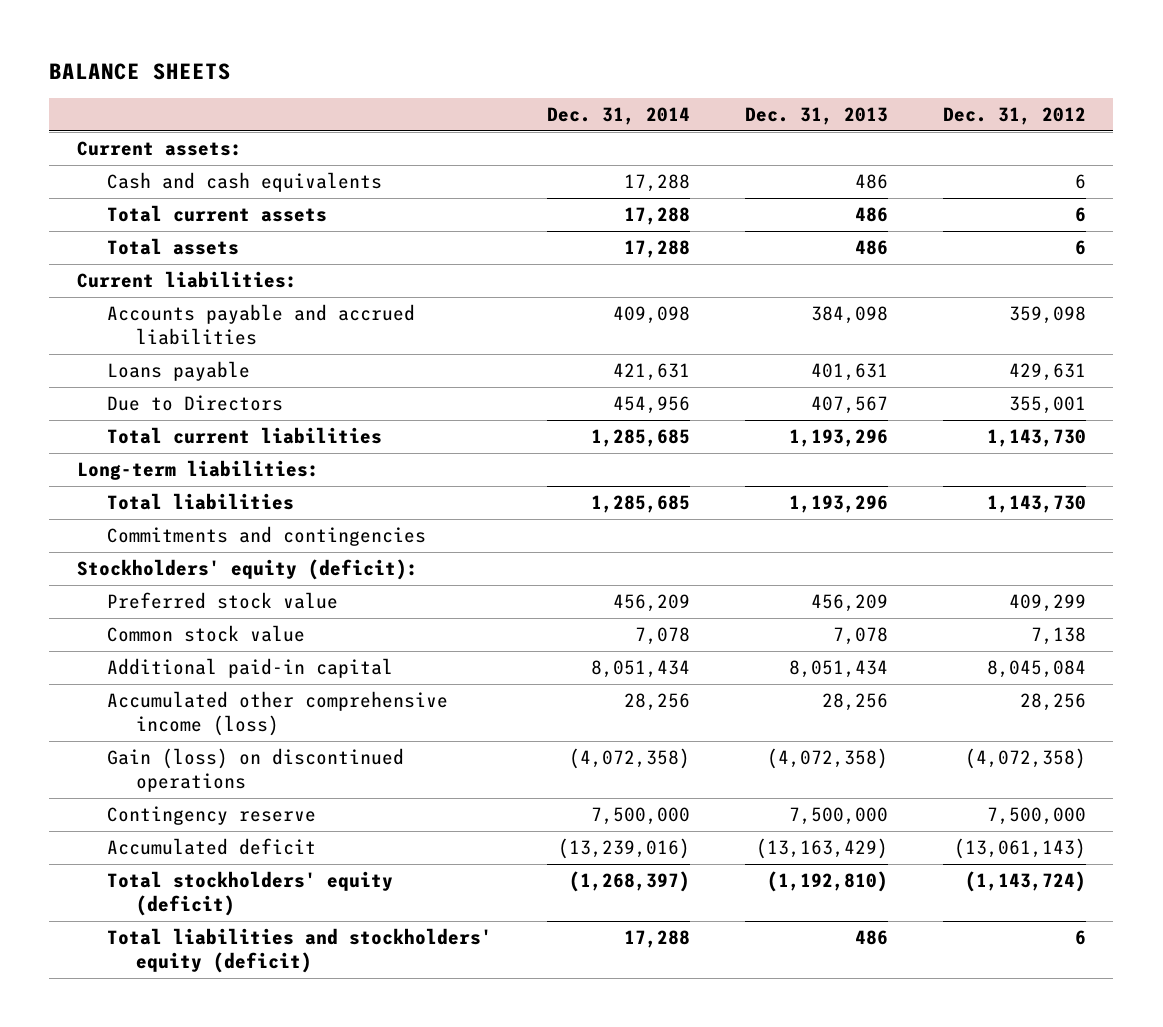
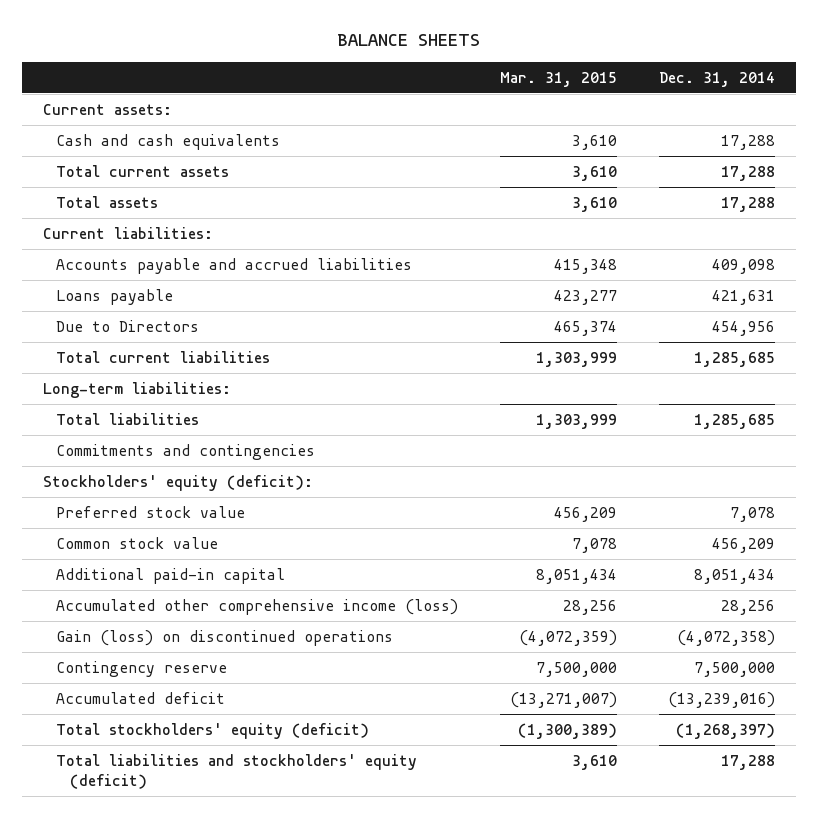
- | Dec. 31, 2014 | Dec. 31, 2013 | Dec. 31, 2012
+ | Mar. 31, 2015 | Dec. 31, 2014
- Preferred stock value | 456,209 | 456,209 | 409,299
- Common stock value | 7,078 | 7,078 | 7,138
+ Preferred stock value | 456,209 | 7,078
+ Common stock value | 7,078 | 456,209

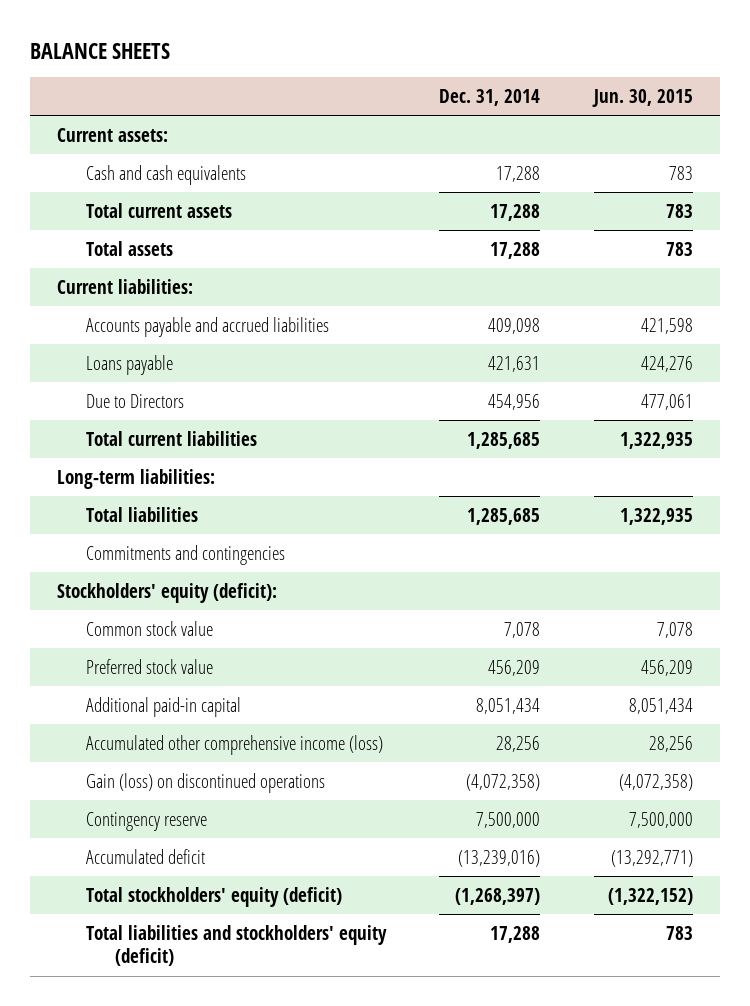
- | Mar. 31, 2015 | Dec. 31, 2014
+ | Dec. 31, 2014 | Jun. 30, 2015
- Preferred stock value | 456,209 | 7,078
- Common stock value | 7,078 | 456,209
+ Common stock value | 7,078 | 7,078
+ Preferred stock value | 456,209 | 456,209

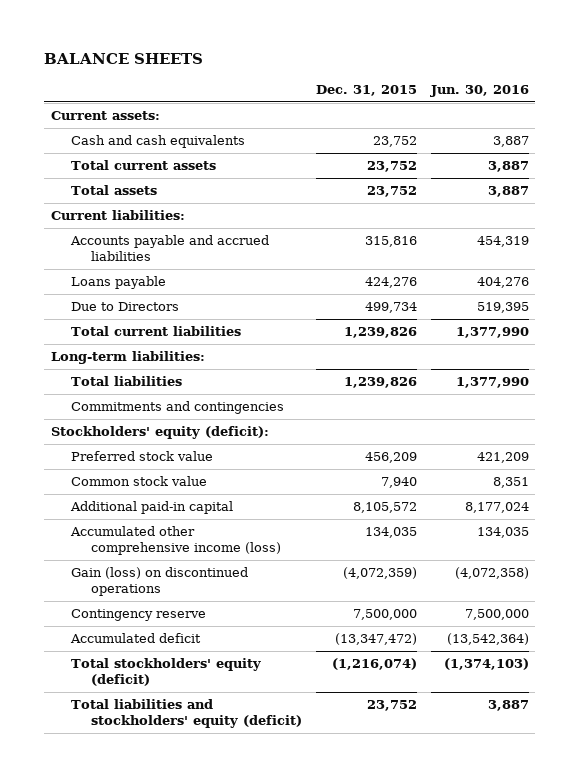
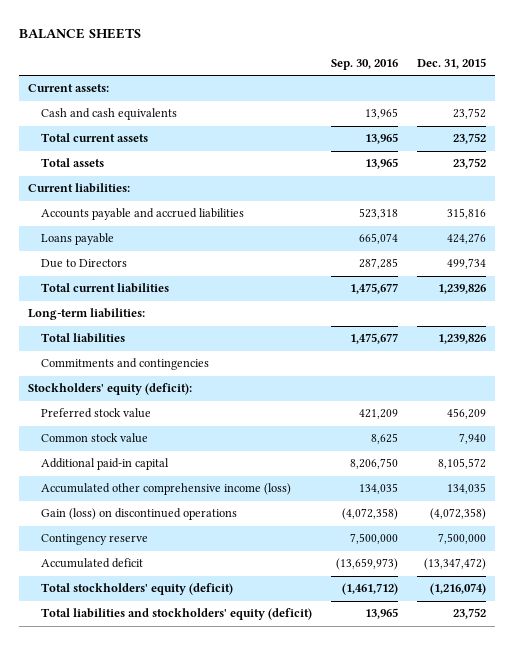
- | Dec. 31, 2015 | Jun. 30, 2016
+ | Sep. 30, 2016 | Dec. 31, 2015
- Gain (loss) on discontinued operations | (4,072,359) | (4,072,358)
+ Gain (loss) on discontinued operations | (4,072,358) | (4,072,358)

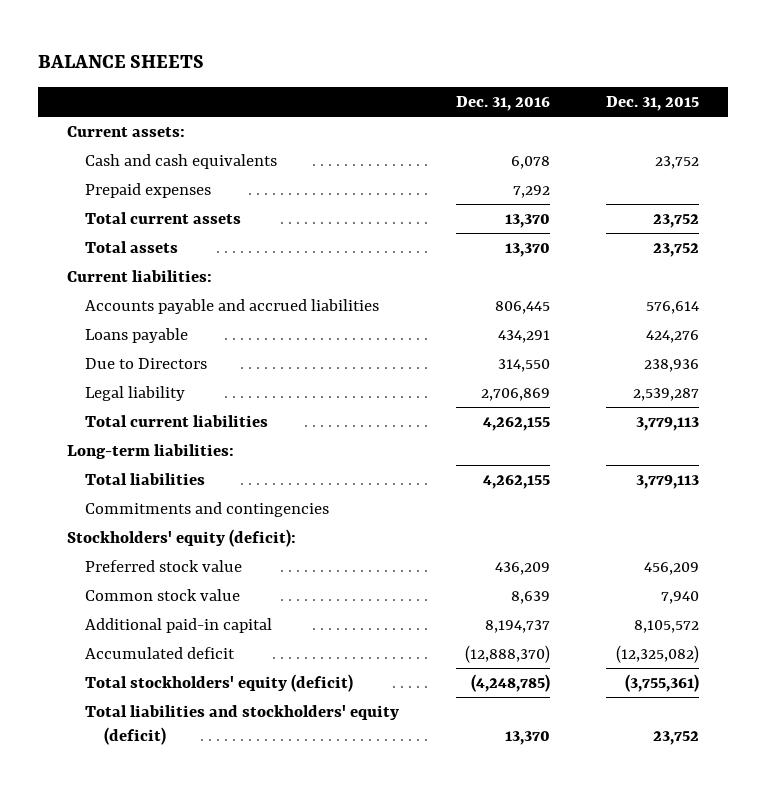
- | Sep. 30, 2016 | Dec. 31, 2015
+ | Dec. 31, 2016 | Dec. 31, 2015
+ Prepaid expenses | 7,292 |
- Accounts payable and accrued liabilities | 523,318 | 315,816
+ Accounts payable and accrued liabilities | 806,445 | 576,614
- Due to Directors | 287,285 | 499,734
- Total current liabilities | 1,475,677 | 1,239,826
+ Due to Directors | 314,550 | 238,936
+ Legal liability | 2,706,869 | 2,539,287
+ Total current liabilities | 4,262,155 | 3,779,113
- Total liabilities | 1,475,677 | 1,239,826
+ Total liabilities | 4,262,155 | 3,779,113
- Accumulated other comprehensive income (loss) | 134,035 | 134,035
- Gain (loss) on discontinued operations | (4,072,358) | (4,072,358)
- Contingency reserve | 7,500,000 | 7,500,000
- Accumulated deficit | (13,659,973) | (13,347,472)
- Total stockholders' equity (deficit) | (1,461,712) | (1,216,074)
+ Accumulated deficit | (12,888,370) | (12,325,082)
+ Total stockholders' equity (deficit) | (4,248,785) | (3,755,361)

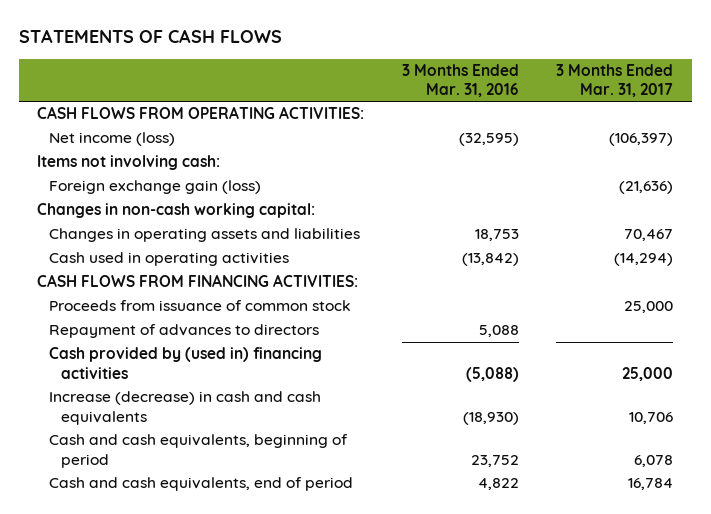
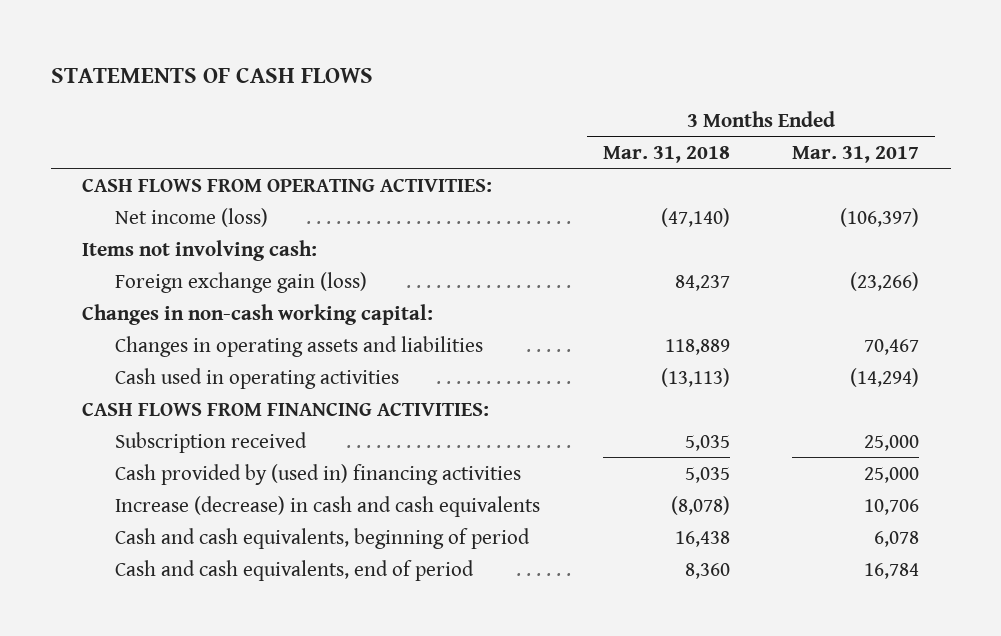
- | 3 Months Ended Mar. 31, 2016 | 3 Months Ended Mar. 31, 2017
+ | 3 Months Ended Mar. 31, 2018 | 3 Months Ended Mar. 31, 2017
- Foreign exchange gain (loss) | | (21,636)
+ Foreign exchange gain (loss) | 84,237 | (23,266)
- Proceeds from issuance of common stock | | 25,000
- Repayment of advances to directors | 5,088 |
+ Subscription received | 5,035 | 25,000

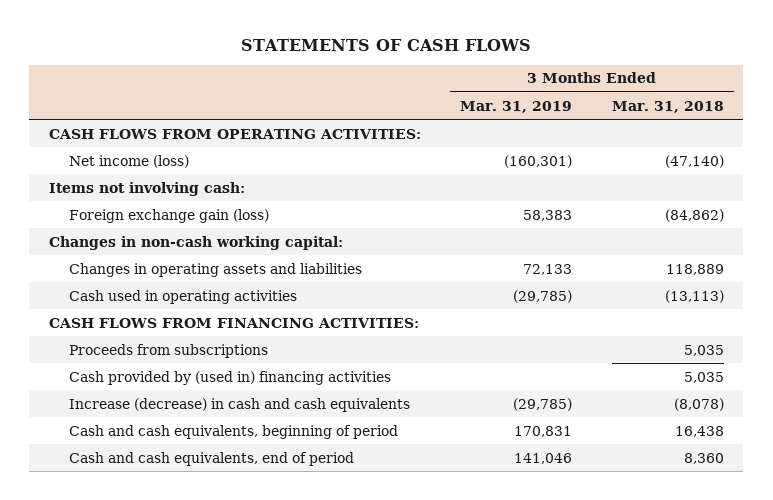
- | 3 Months Ended Mar. 31, 2018 | 3 Months Ended Mar. 31, 2017
+ | 3 Months Ended Mar. 31, 2019 | 3 Months Ended Mar. 31, 2018
- Foreign exchange gain (loss) | 84,237 | (23,266)
+ Foreign exchange gain (loss) | 58,383 | (84,862)
- Subscription received | 5,035 | 25,000
+ Proceeds from subscriptions | | 5,035

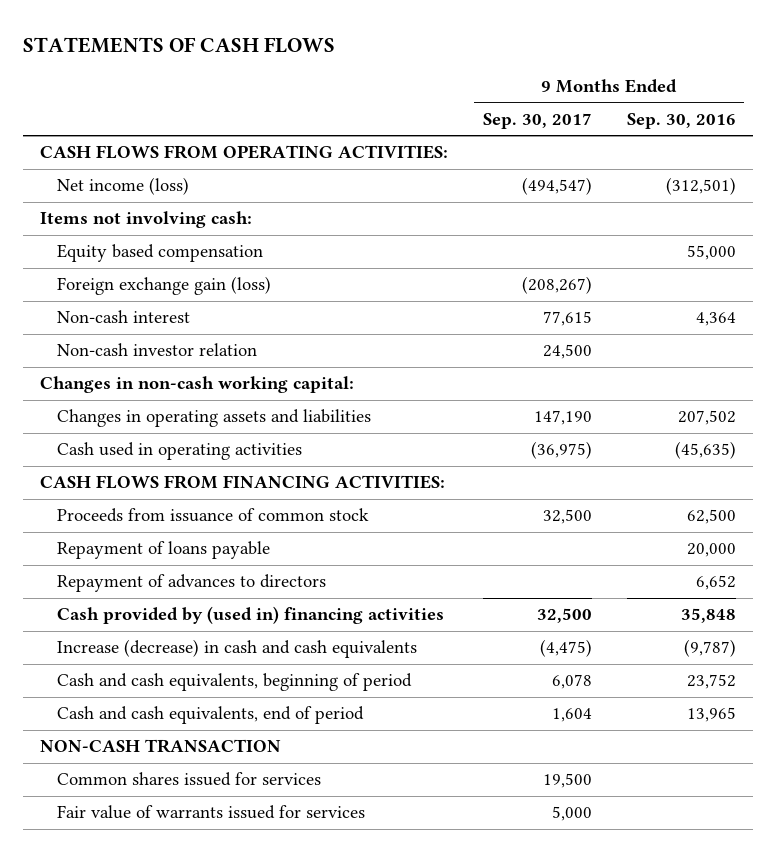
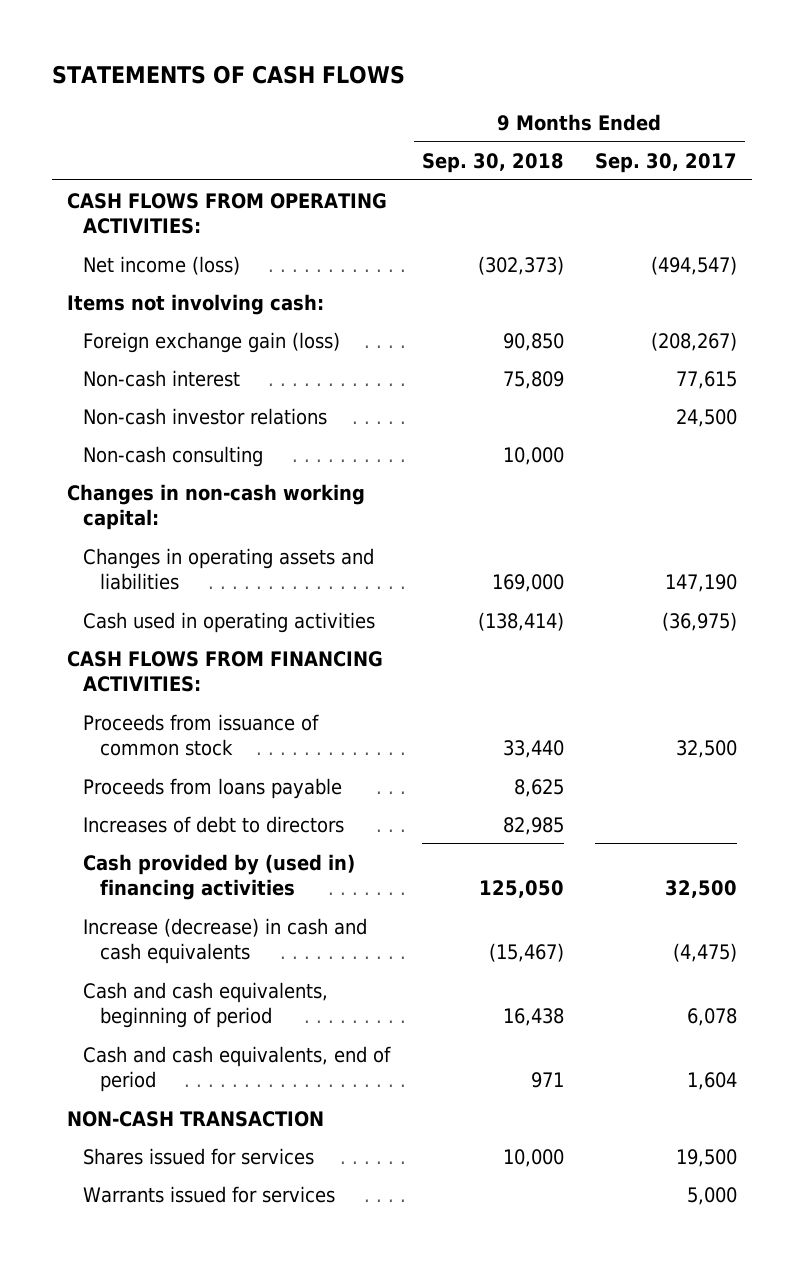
- | 9 Months Ended Sep. 30, 2017 | 9 Months Ended Sep. 30, 2016
+ | 9 Months Ended Sep. 30, 2018 | 9 Months Ended Sep. 30, 2017
- Equity based compensation | | 55,000
- Non-cash investor relation | 24,500 |
+ Non-cash investor relations | | 24,500
+ Non-cash consulting | 10,000 |
- Repayment of loans payable | | 20,000
- Repayment of advances to directors | | 6,652
+ Proceeds from loans payable | 8,625 |
+ Increases of debt to directors | 82,985 |
- Common shares issued for services | 19,500 |
- Fair value of warrants issued for services | 5,000 |
+ Shares issued for services | 10,000 | 19,500
+ Warrants issued for services | | 5,000

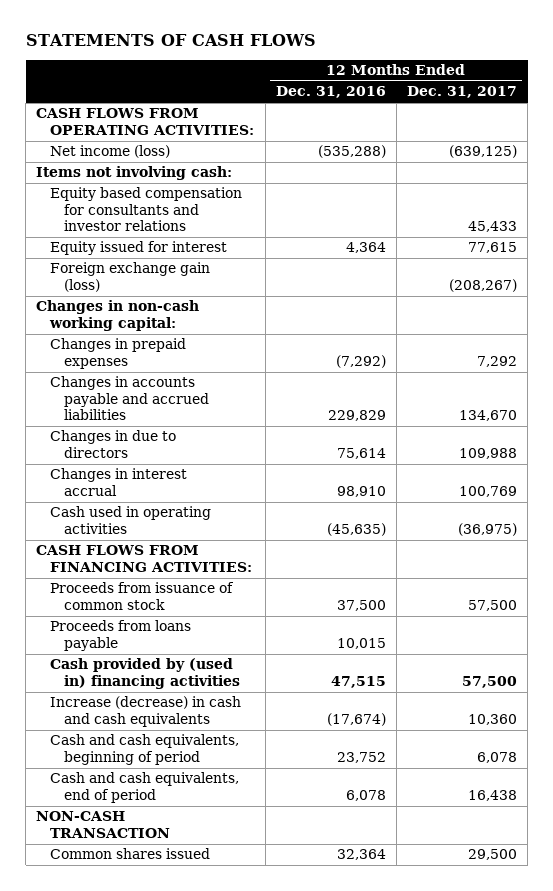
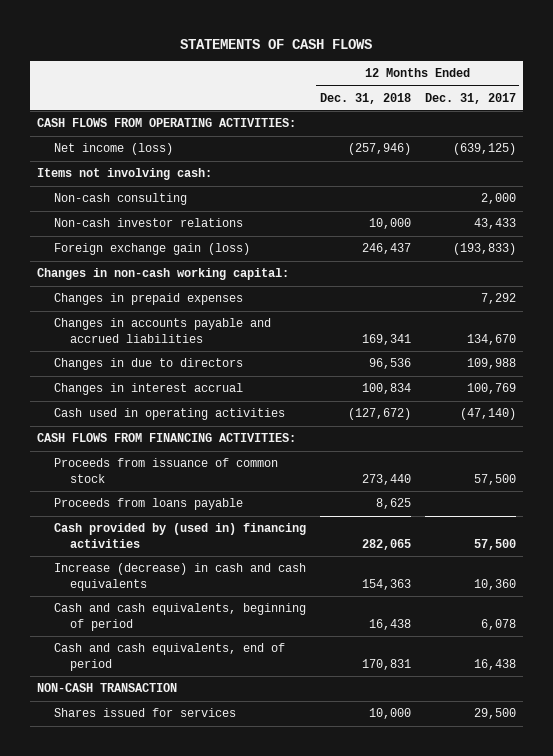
- | 12 Months Ended Dec. 31, 2016 | 12 Months Ended Dec. 31, 2017
+ | 12 Months Ended Dec. 31, 2018 | 12 Months Ended Dec. 31, 2017
- Equity based compensation for consultants and investor relations | | 45,433
- Equity issued for interest | 4,364 | 77,615
- Foreign exchange gain (loss) | | (208,267)
+ Non-cash consulting | | 2,000
+ Non-cash investor relations | 10,000 | 43,433
+ Foreign exchange gain (loss) | 246,437 | (193,833)
- Cash used in operating activities | (45,635) | (36,975)
+ Cash used in operating activities | (127,672) | (47,140)
- Common shares issued | 32,364 | 29,500
+ Shares issued for services | 10,000 | 29,500

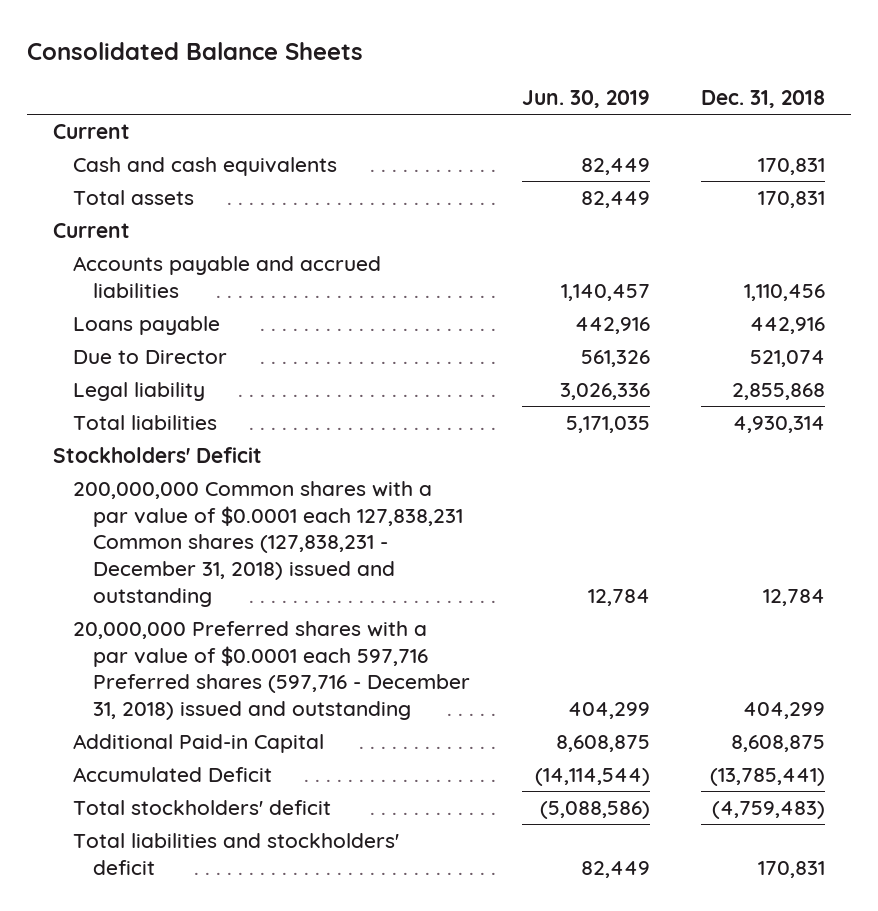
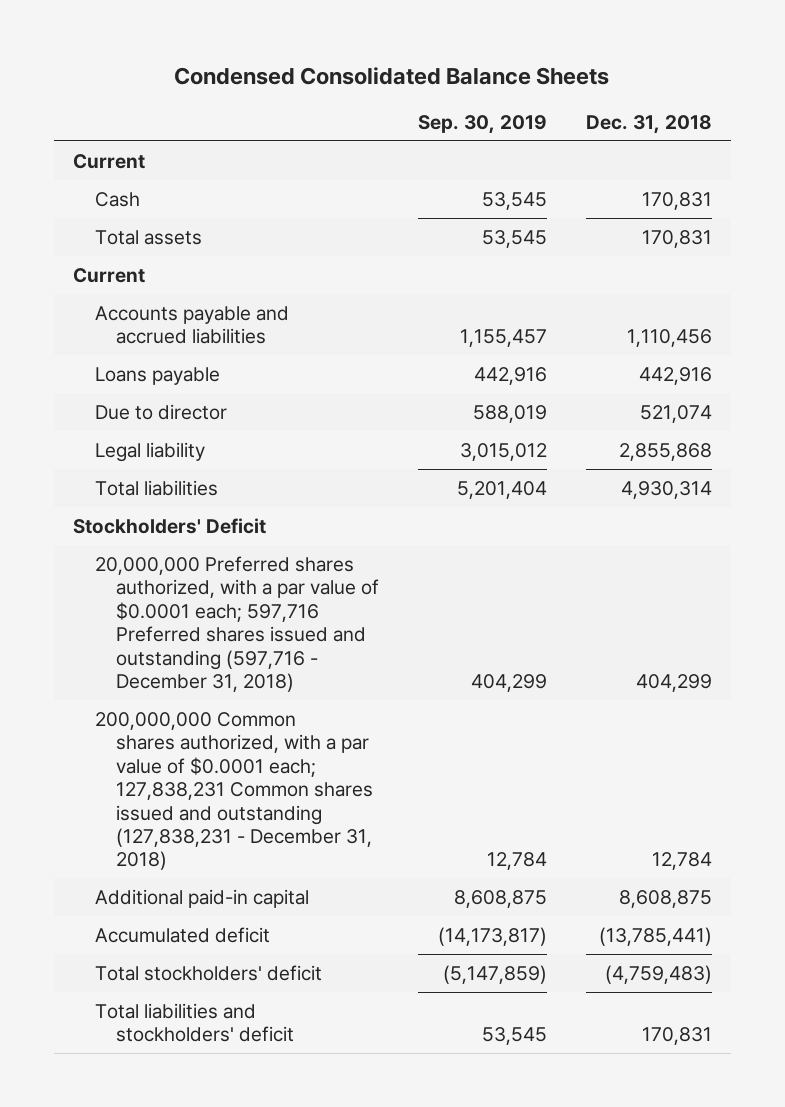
- Consolidated Balance Sheets
+ Condensed Consolidated Balance Sheets
- | Jun. 30, 2019 | Dec. 31, 2018
+ | Sep. 30, 2019 | Dec. 31, 2018
- Cash and cash equivalents | 82,449 | 170,831
+ Cash | 53,545 | 170,831
- Due to Director | 561,326 | 521,074
+ Due to director | 588,019 | 521,074
- 200,000,000 Common shares with a par value of $0.0001 each 127,838,231 Common shares (127,838,231 - December 31, 2018) issued and outstanding | 12,784 | 12,784
- 20,000,000 Preferred shares with a par value of $0.0001 each 597,716 Preferred shares (597,716 - December 31, 2018) issued and outstanding | 404,299 | 404,299
- Additional Paid-in Capital | 8,608,875 | 8,608,875
- Accumulated Deficit | (14,114,544) | (13,785,441)
+ 20,000,000 Preferred shares authorized, with a par value of $0.0001 each; 597,716 Preferred shares issued and outstanding (597,716 - December 31, 2018) | 404,299 | 404,299
+ 200,000,000 Common shares authorized, with a par value of $0.0001 each; 127,838,231 Common shares issued and outstanding (127,838,231 - December 31, 2018) | 12,784 | 12,784
+ Additional paid-in capital | 8,608,875 | 8,608,875
+ Accumulated deficit | (14,173,817) | (13,785,441)

